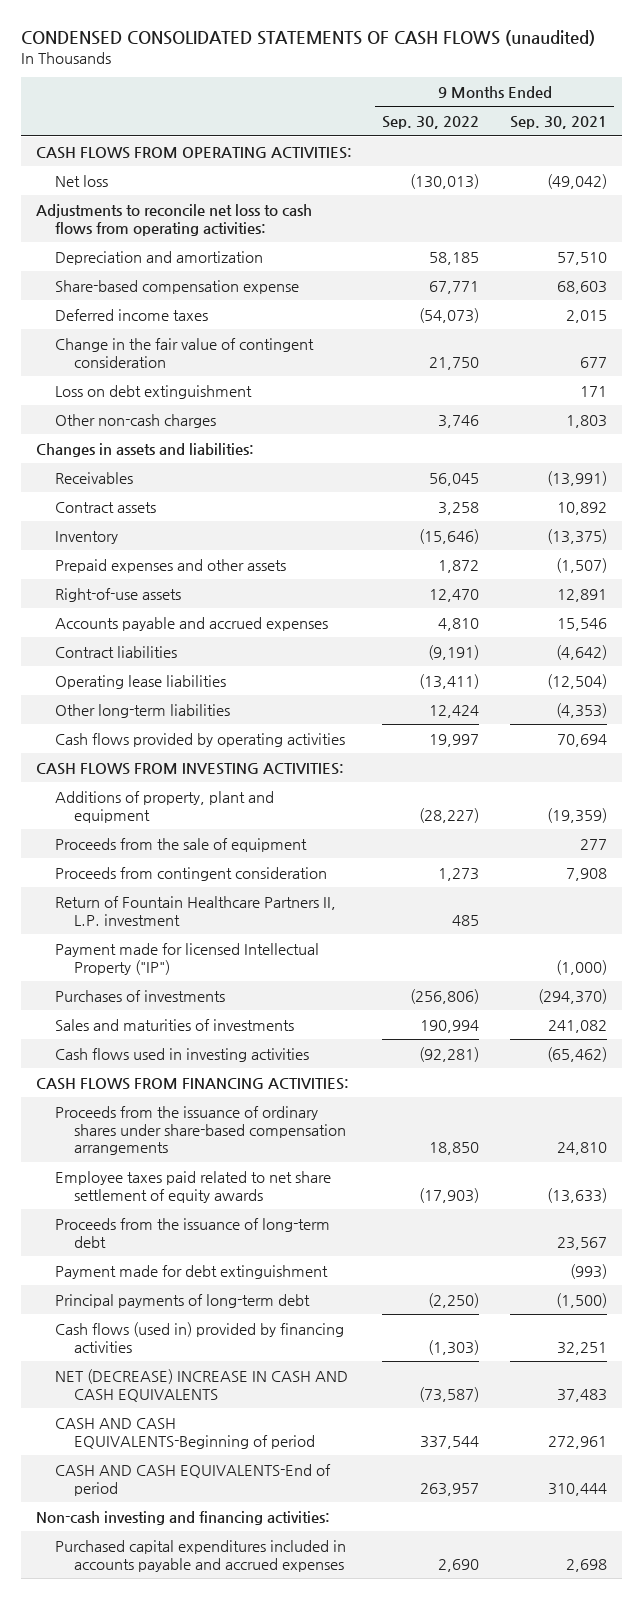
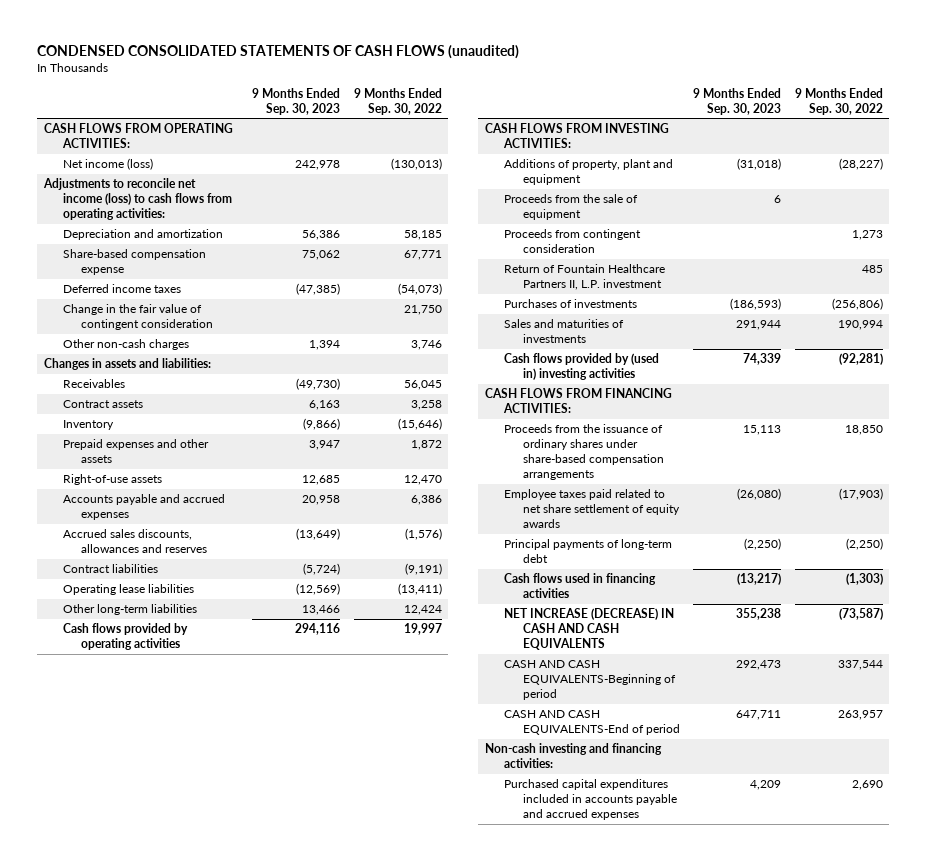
- | 9 Months Ended Sep. 30, 2022 | 9 Months Ended Sep. 30, 2021
+ | 9 Months Ended Sep. 30, 2023 | 9 Months Ended Sep. 30, 2022
- Net loss | (130,013) | (49,042)
- Adjustments to reconcile net loss to cash flows from operating activities:
+ Net income (loss) | 242,978 | (130,013)
+ Adjustments to reconcile net income (loss) to cash flows from operating activities:
- Loss on debt extinguishment | | 171
- Accounts payable and accrued expenses | 4,810 | 15,546
+ Accounts payable and accrued expenses | 20,958 | 6,386
+ Accrued sales discounts, allowances and reserves | (13,649) | (1,576)
- Payment made for licensed Intellectual Property ("IP") | | (1,000)
- Cash flows used in investing activities | (92,281) | (65,462)
+ Cash flows provided by (used in) investing activities | 74,339 | (92,281)
- Proceeds from the issuance of long-term debt | | 23,567
- Payment made for debt extinguishment | | (993)
- Cash flows (used in) provided by financing activities | (1,303) | 32,251
- NET (DECREASE) INCREASE IN CASH AND CASH EQUIVALENTS | (73,587) | 37,483
+ Cash flows used in financing activities | (13,217) | (1,303)
+ NET INCREASE (DECREASE) IN CASH AND CASH EQUIVALENTS | 355,238 | (73,587)

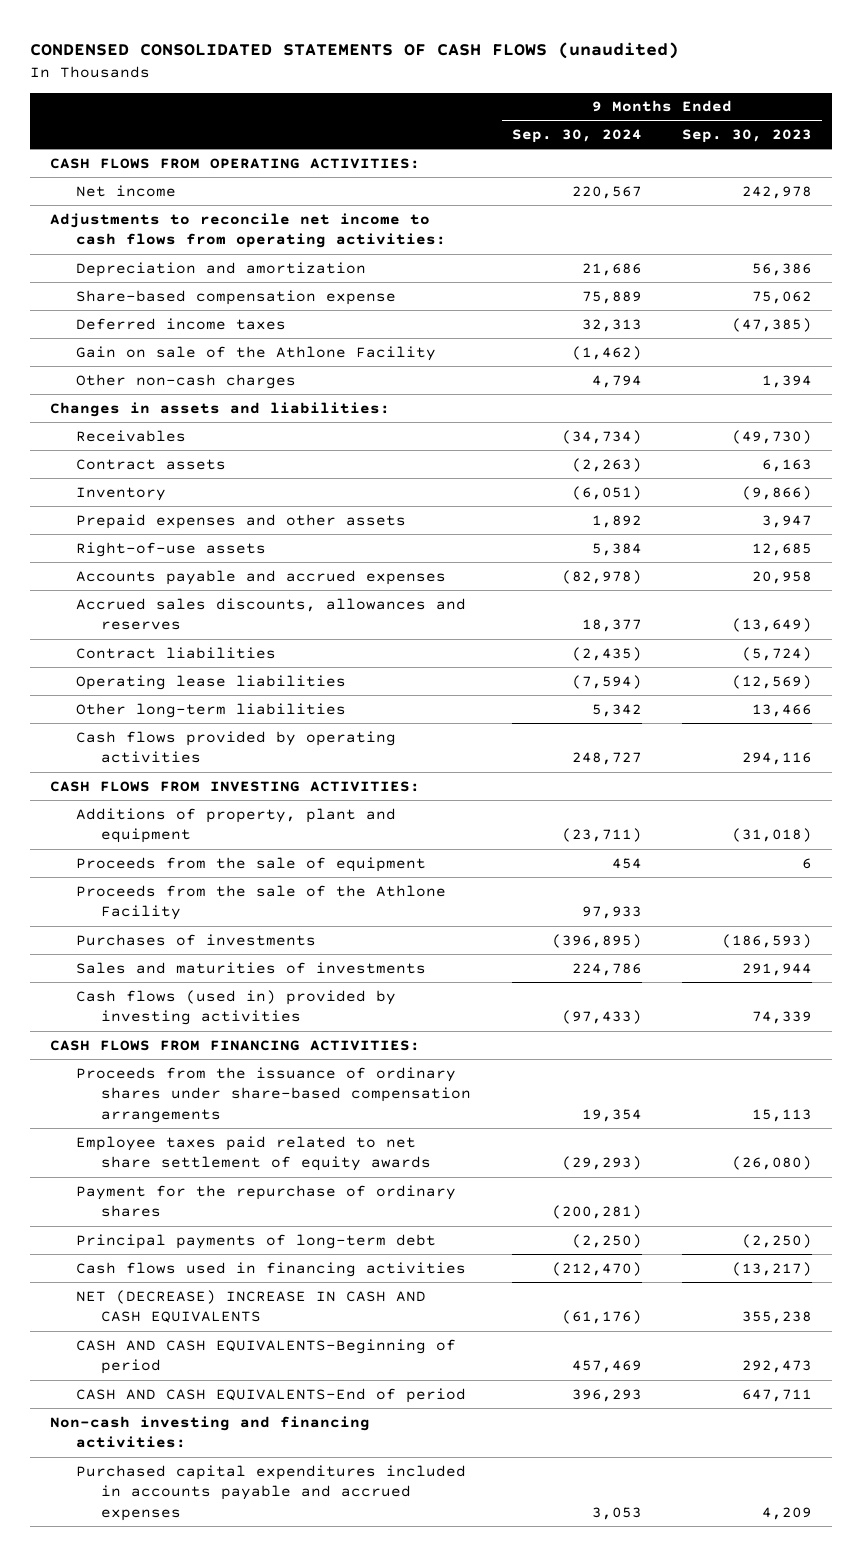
- | 9 Months Ended Sep. 30, 2023 | 9 Months Ended Sep. 30, 2022
+ | 9 Months Ended Sep. 30, 2024 | 9 Months Ended Sep. 30, 2023
- Net income (loss) | 242,978 | (130,013)
- Adjustments to reconcile net income (loss) to cash flows from operating activities:
+ Net income | 220,567 | 242,978
+ Adjustments to reconcile net income to cash flows from operating activities:
- Change in the fair value of contingent consideration | | 21,750
+ Gain on sale of the Athlone Facility | (1,462) |
- Proceeds from contingent consideration | | 1,273
- Return of Fountain Healthcare Partners II, L.P. investment | | 485
+ Proceeds from the sale of the Athlone Facility | 97,933 |
- Cash flows provided by (used in) investing activities | 74,339 | (92,281)
+ Cash flows (used in) provided by investing activities | (97,433) | 74,339
+ Payment for the repurchase of ordinary shares | (200,281) |
- NET INCREASE (DECREASE) IN CASH AND CASH EQUIVALENTS | 355,238 | (73,587)
+ NET (DECREASE) INCREASE IN CASH AND CASH EQUIVALENTS | (61,176) | 355,238

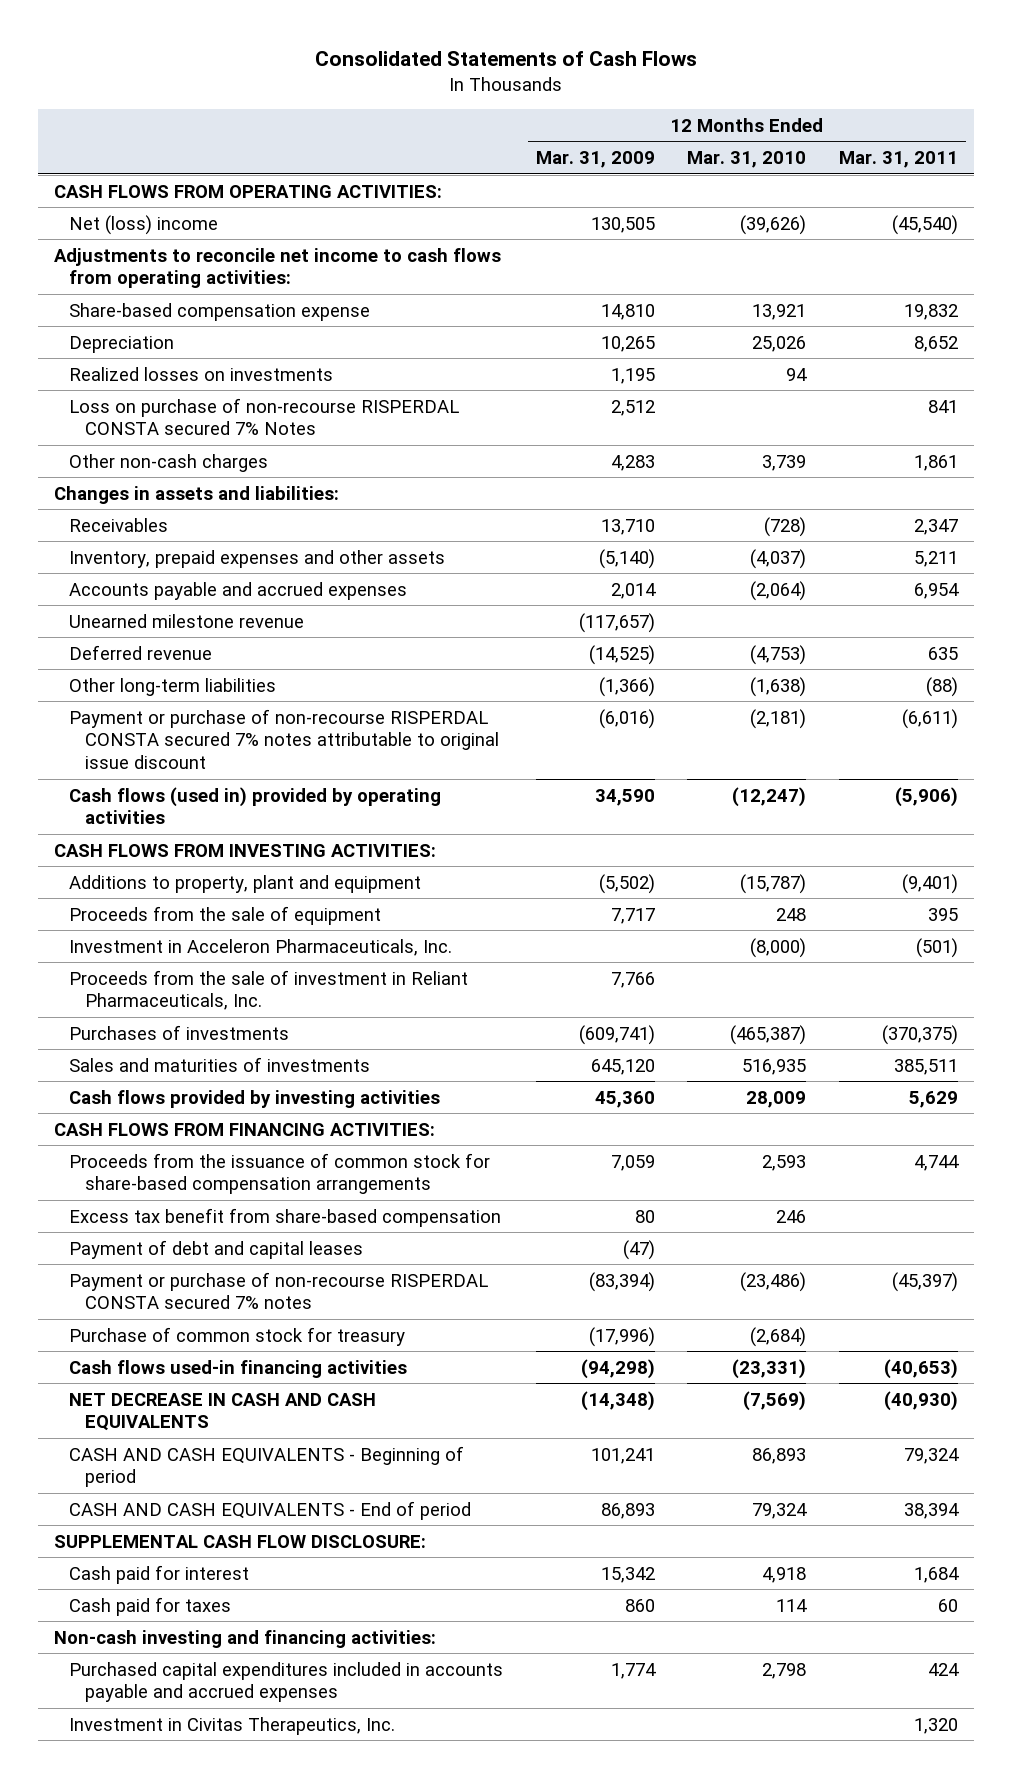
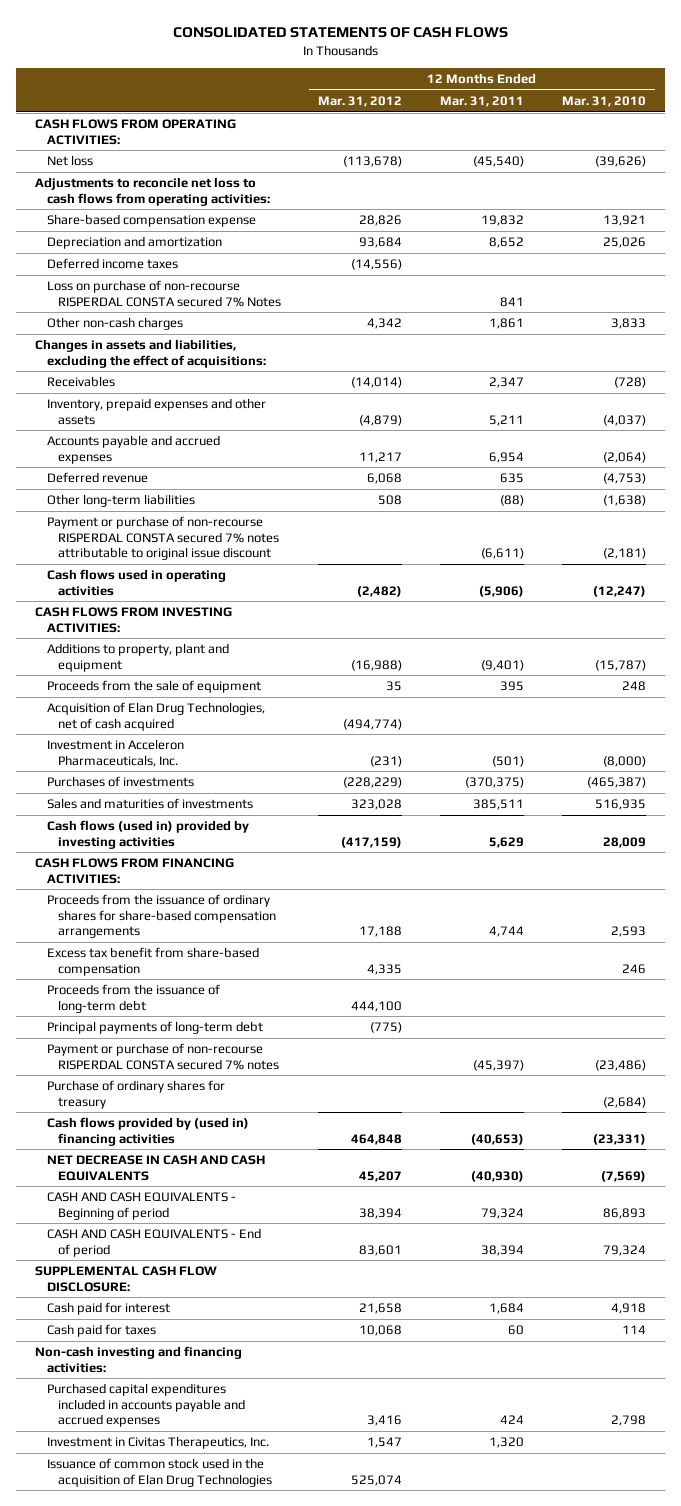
- Consolidated Statements of Cash Flows
+ CONSOLIDATED STATEMENTS OF CASH FLOWS
- | 12 Months Ended Mar. 31, 2009 | 12 Months Ended Mar. 31, 2010 | 12 Months Ended Mar. 31, 2011
+ | 12 Months Ended Mar. 31, 2012 | 12 Months Ended Mar. 31, 2011 | 12 Months Ended Mar. 31, 2010
- Net (loss) income | 130,505 | (39,626) | (45,540)
- Adjustments to reconcile net income to cash flows from operating activities:
+ Net loss | (113,678) | (45,540) | (39,626)
+ Adjustments to reconcile net loss to cash flows from operating activities:
- Depreciation | 10,265 | 25,026 | 8,652
- Realized losses on investments | 1,195 | 94 |
+ Depreciation and amortization | 93,684 | 8,652 | 25,026
+ Deferred income taxes | (14,556) | |
- Other non-cash charges | 4,283 | 3,739 | 1,861
- Changes in assets and liabilities:
+ Other non-cash charges | 4,342 | 1,861 | 3,833
+ Changes in assets and liabilities, excluding the effect of acquisitions:
- Unearned milestone revenue | (117,657) | |
- Cash flows (used in) provided by operating activities | 34,590 | (12,247) | (5,906)
+ Cash flows used in operating activities | (2,482) | (5,906) | (12,247)
+ Acquisition of Elan Drug Technologies, net of cash acquired | (494,774) | |
- Proceeds from the sale of investment in Reliant Pharmaceuticals, Inc. | 7,766 | |
- Cash flows provided by investing activities | 45,360 | 28,009 | 5,629
+ Cash flows (used in) provided by investing activities | (417,159) | 5,629 | 28,009
- Proceeds from the issuance of common stock for share-based compensation arrangements | 7,059 | 2,593 | 4,744
+ Proceeds from the issuance of ordinary shares for share-based compensation arrangements | 17,188 | 4,744 | 2,593
- Payment of debt and capital leases | (47) | |
+ Proceeds from the issuance of long-term debt | 444,100 | |
+ Principal payments of long-term debt | (775) | |
- Purchase of common stock for treasury | (17,996) | (2,684) |
- Cash flows used-in financing activities | (94,298) | (23,331) | (40,653)
+ Purchase of ordinary shares for treasury | | | (2,684)
+ Cash flows provided by (used in) financing activities | 464,848 | (40,653) | (23,331)
+ Issuance of common stock used in the acquisition of Elan Drug Technologies | 525,074 | |

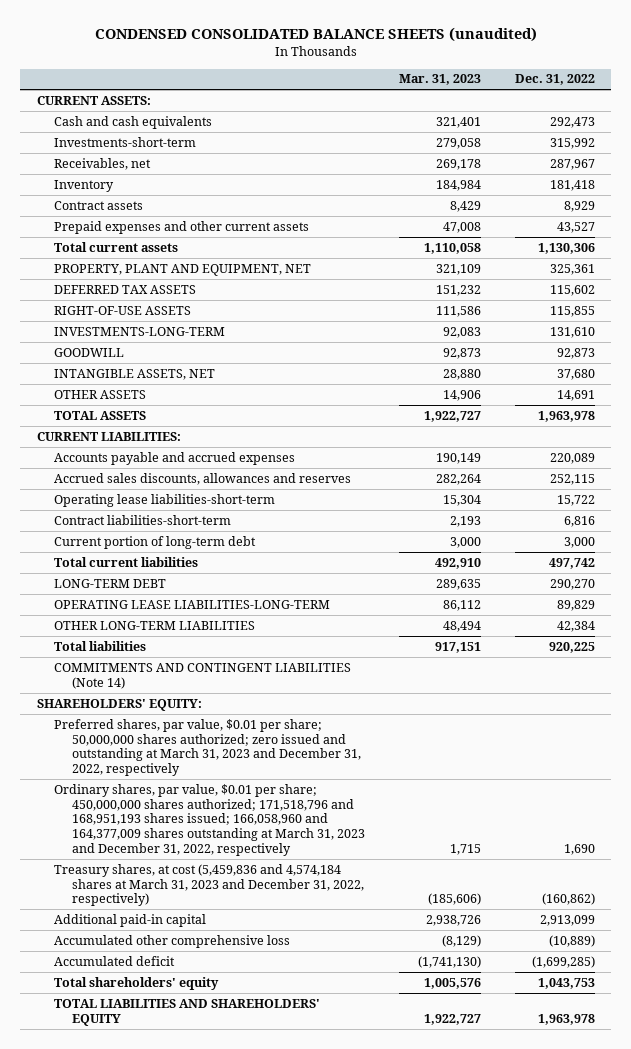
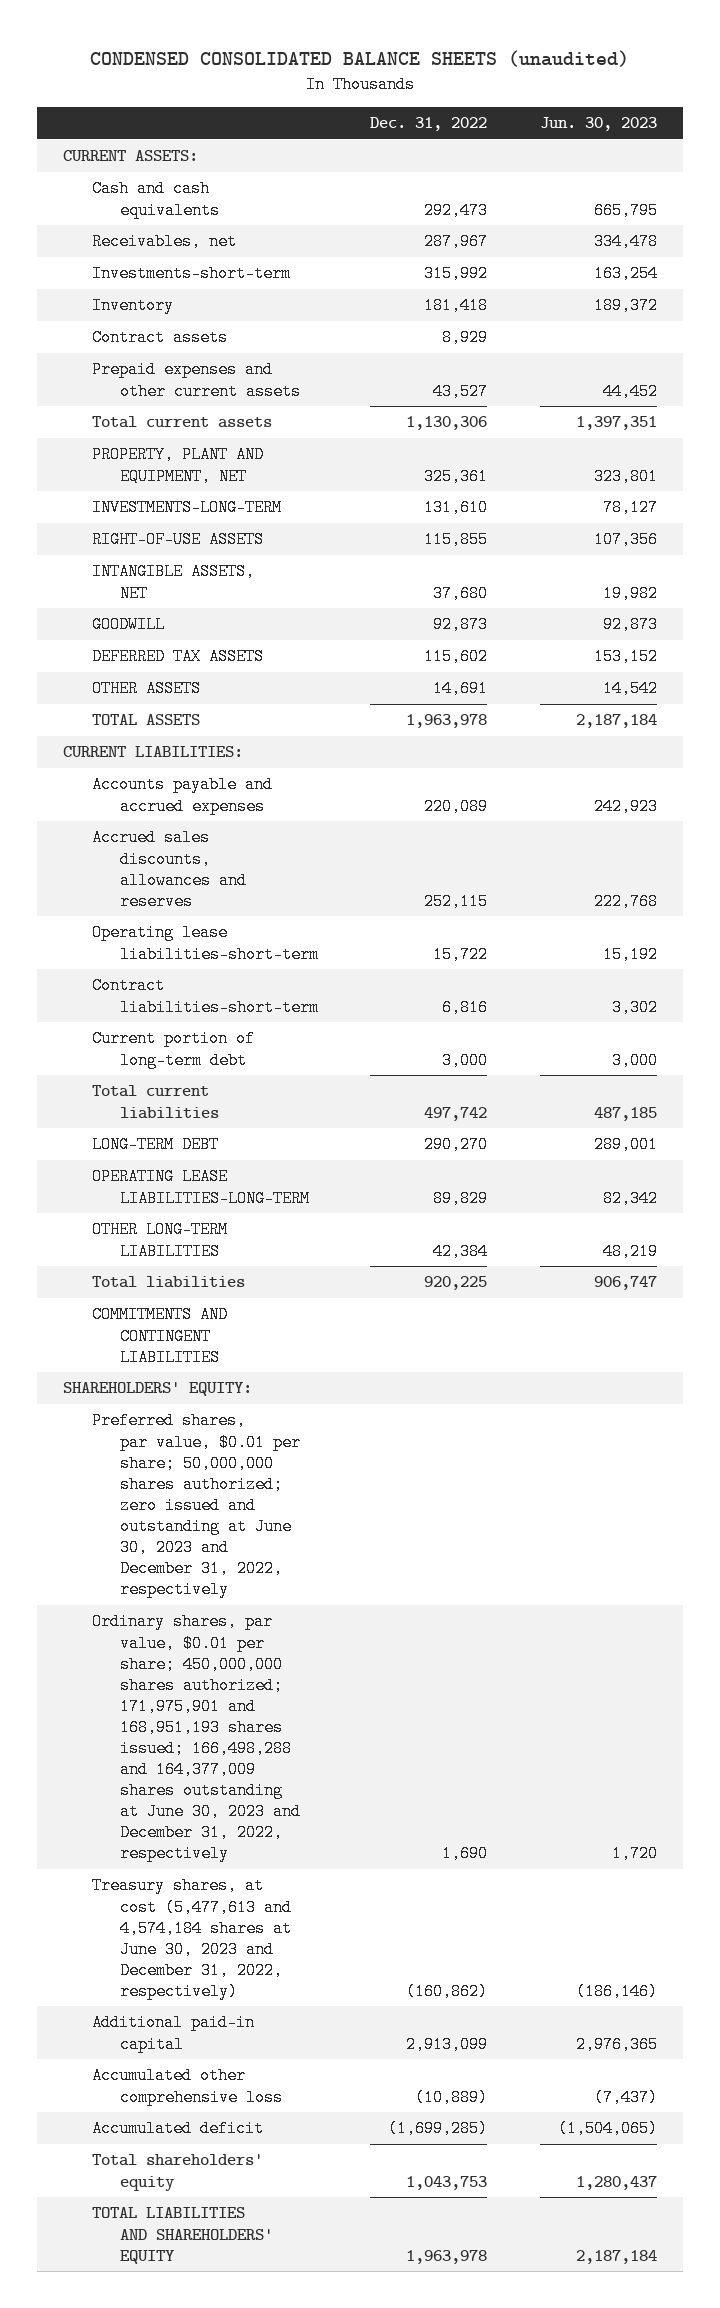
- | Mar. 31, 2023 | Dec. 31, 2022
+ | Dec. 31, 2022 | Jun. 30, 2023
moved down: Investments-short-term | 315,992 | 163,254
moved down: RIGHT-OF-USE ASSETS | 115,855 | 107,356
moved down: GOODWILL | 92,873 | 92,873
moved down: DEFERRED TAX ASSETS | 115,602 | 153,152
- COMMITMENTS AND CONTINGENT LIABILITIES (Note 14)
+ COMMITMENTS AND CONTINGENT LIABILITIES
- Preferred shares, par value, $0.01 per share; 50,000,000 shares authorized; zero issued and outstanding at March 31, 2023 and December 31, 2022, respectively
- Ordinary shares, par value, $0.01 per share; 450,000,000 shares authorized; 171,518,796 and 168,951,193 shares issued; 166,058,960 and 164,377,009 shares outstanding at March 31, 2023 and December 31, 2022, respectively | 1,715 | 1,690
- Treasury shares, at cost (5,459,836 and 4,574,184 shares at March 31, 2023 and December 31, 2022, respectively) | (185,606) | (160,862)
+ Preferred shares, par value, $0.01 per share; 50,000,000 shares authorized; zero issued and outstanding at June 30, 2023 and December 31, 2022, respectively
+ Ordinary shares, par value, $0.01 per share; 450,000,000 shares authorized; 171,975,901 and 168,951,193 shares issued; 166,498,288 and 164,377,009 shares outstanding at June 30, 2023 and December 31, 2022, respectively | 1,690 | 1,720
+ Treasury shares, at cost (5,477,613 and 4,574,184 shares at June 30, 2023 and December 31, 2022, respectively) | (160,862) | (186,146)

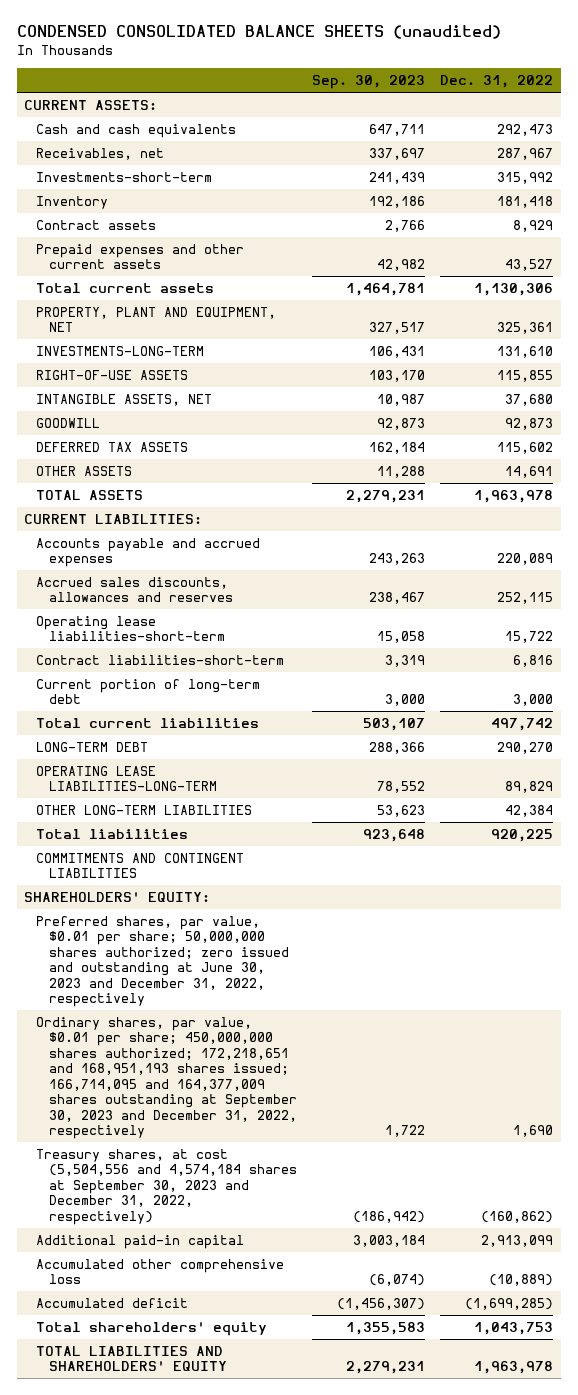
- | Dec. 31, 2022 | Jun. 30, 2023
+ | Sep. 30, 2023 | Dec. 31, 2022
- Ordinary shares, par value, $0.01 per share; 450,000,000 shares authorized; 171,975,901 and 168,951,193 shares issued; 166,498,288 and 164,377,009 shares outstanding at June 30, 2023 and December 31, 2022, respectively | 1,690 | 1,720
- Treasury shares, at cost (5,477,613 and 4,574,184 shares at June 30, 2023 and December 31, 2022, respectively) | (160,862) | (186,146)
+ Ordinary shares, par value, $0.01 per share; 450,000,000 shares authorized; 172,218,651 and 168,951,193 shares issued; 166,714,095 and 164,377,009 shares outstanding at September 30, 2023 and December 31, 2022, respectively | 1,722 | 1,690
+ Treasury shares, at cost (5,504,556 and 4,574,184 shares at September 30, 2023 and December 31, 2022, respectively) | (186,942) | (160,862)

